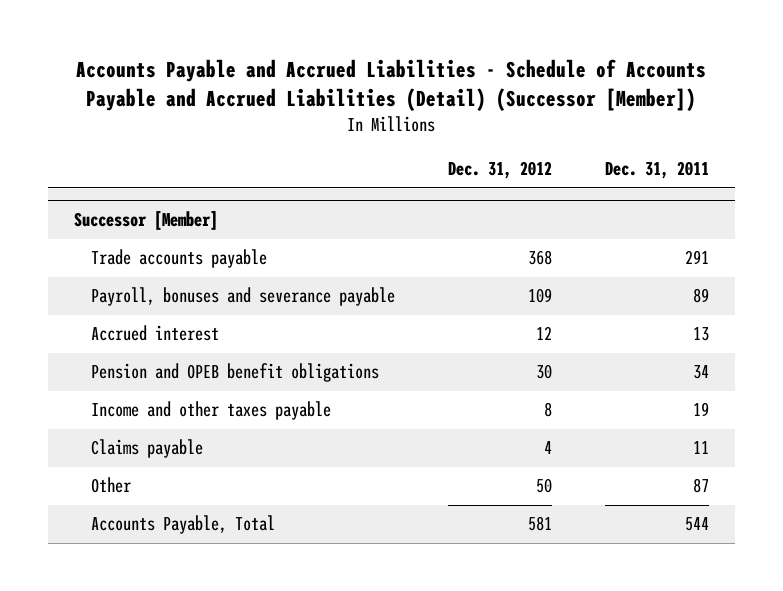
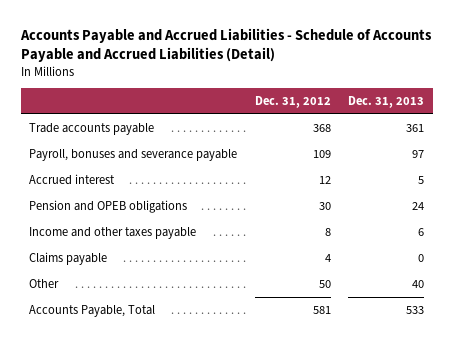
- Accounts Payable and Accrued Liabilities - Schedule of Accounts Payable and Accrued Liabilities (Detail) (Successor [Member])
+ Accounts Payable and Accrued Liabilities - Schedule of Accounts Payable and Accrued Liabilities (Detail)
- | Dec. 31, 2012 | Dec. 31, 2011
+ | Dec. 31, 2012 | Dec. 31, 2013
- Successor [Member]
- Pension and OPEB benefit obligations | 30 | 34
+ Pension and OPEB obligations | 30 | 24

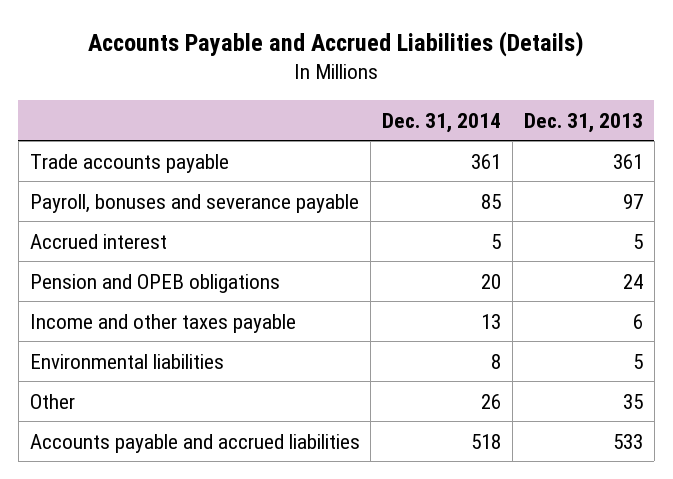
- Accounts Payable and Accrued Liabilities - Schedule of Accounts Payable and Accrued Liabilities (Detail)
+ Accounts Payable and Accrued Liabilities (Details)
- | Dec. 31, 2012 | Dec. 31, 2013
+ | Dec. 31, 2014 | Dec. 31, 2013
- Claims payable | 4 | 0
- Other | 50 | 40
- Accounts Payable, Total | 581 | 533
+ Environmental liabilities | 8 | 5
+ Other | 26 | 35
+ Accounts payable and accrued liabilities | 518 | 533

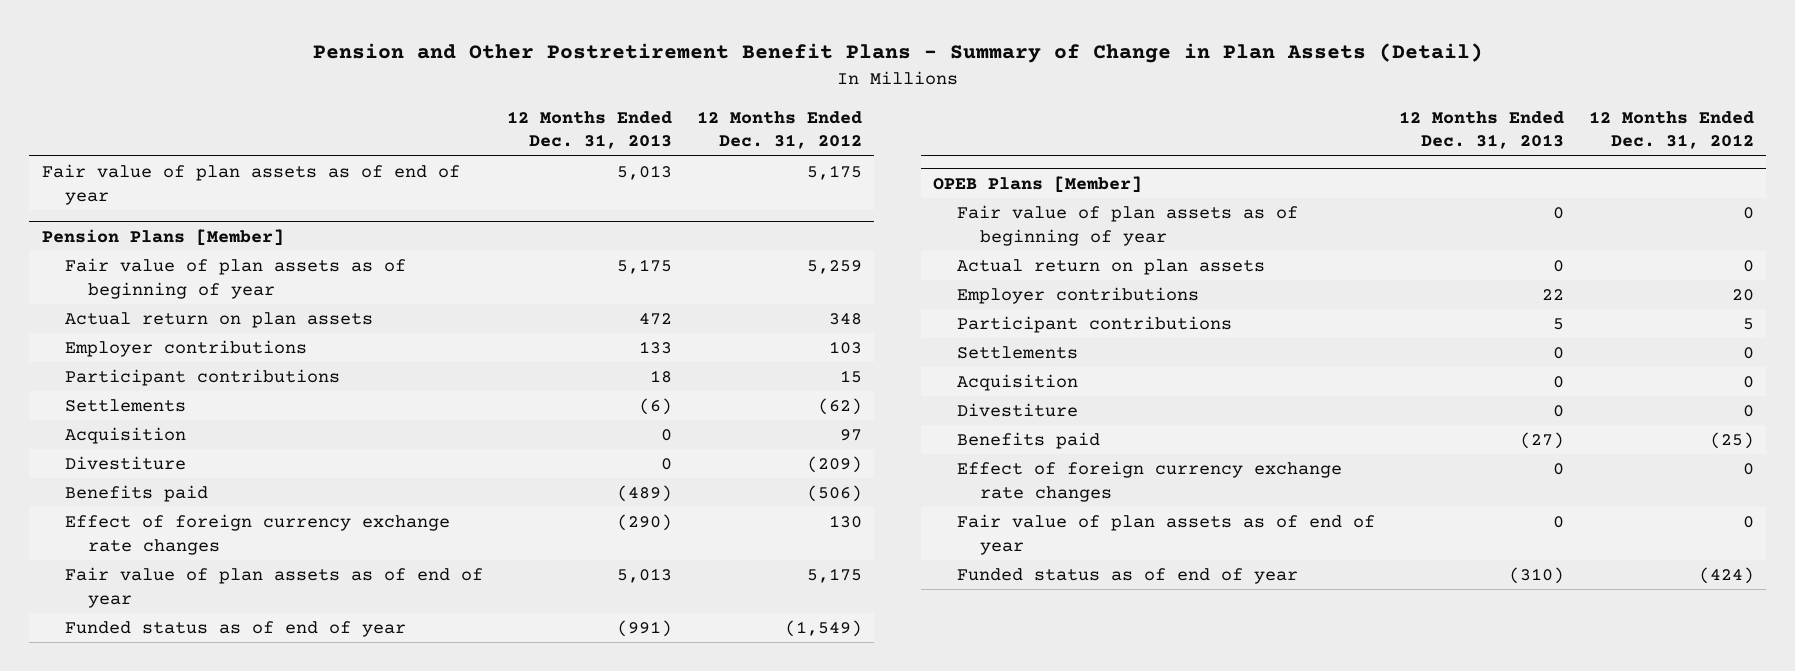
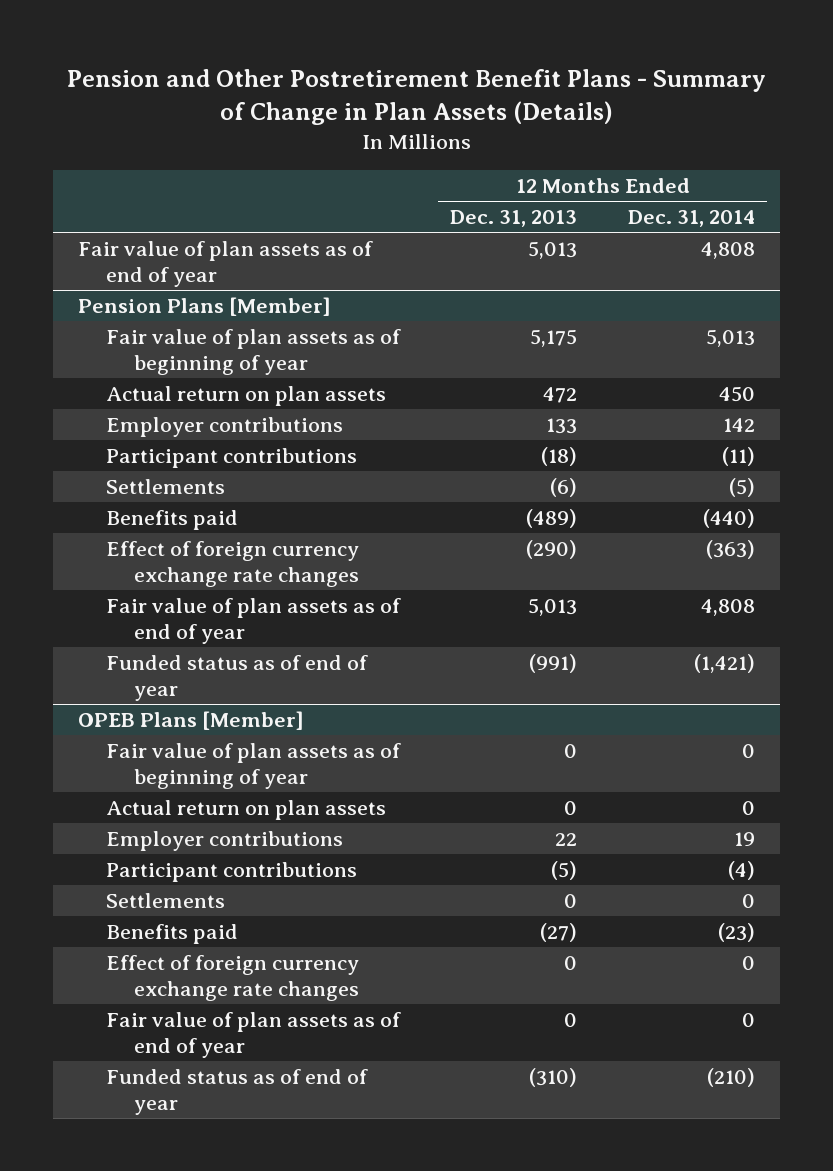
- Pension and Other Postretirement Benefit Plans - Summary of Change in Plan Assets (Detail)
+ Pension and Other Postretirement Benefit Plans - Summary of Change in Plan Assets (Details)
- | 12 Months Ended Dec. 31, 2013 | 12 Months Ended Dec. 31, 2012
+ | 12 Months Ended Dec. 31, 2013 | 12 Months Ended Dec. 31, 2014
@ Pension Plans [Member]
- Participant contributions | 18 | 15
+ Participant contributions | (18) | (11)
- Acquisition | 0 | 97
- Divestiture | 0 | (209)
@ OPEB Plans [Member]
- Participant contributions | 5 | 5
+ Participant contributions | (5) | (4)
- Acquisition | 0 | 0
- Divestiture | 0 | 0

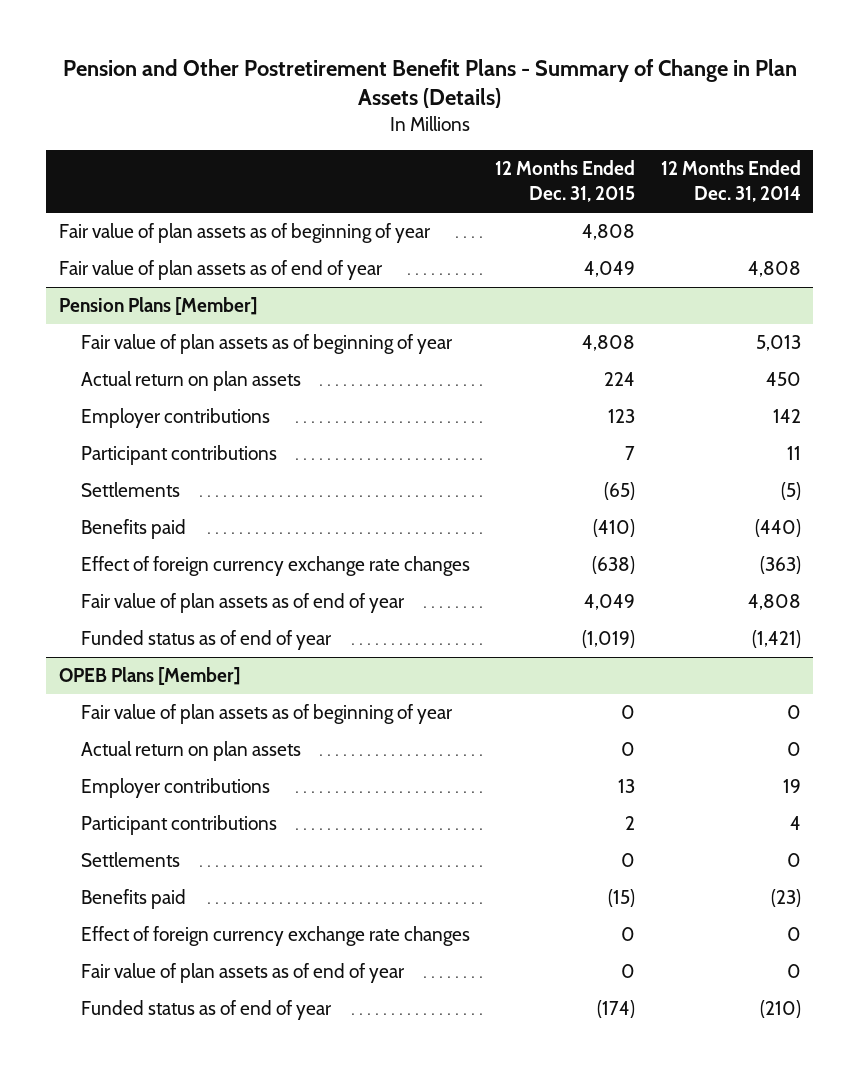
- | 12 Months Ended Dec. 31, 2013 | 12 Months Ended Dec. 31, 2014
+ | 12 Months Ended Dec. 31, 2015 | 12 Months Ended Dec. 31, 2014
+ Fair value of plan assets as of beginning of year | 4,808 |
@ Pension Plans [Member]
- Participant contributions | (18) | (11)
+ Participant contributions | 7 | 11
@ OPEB Plans [Member]
- Participant contributions | (5) | (4)
+ Participant contributions | 2 | 4

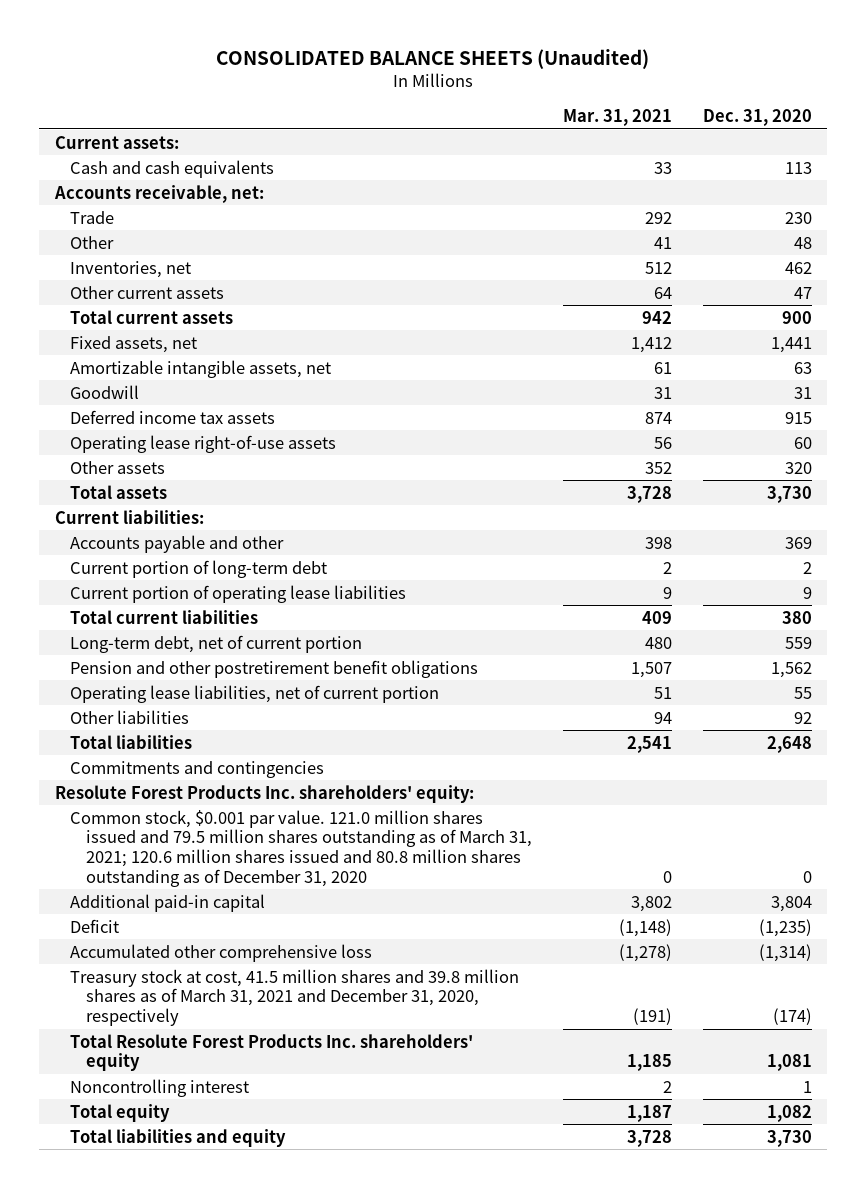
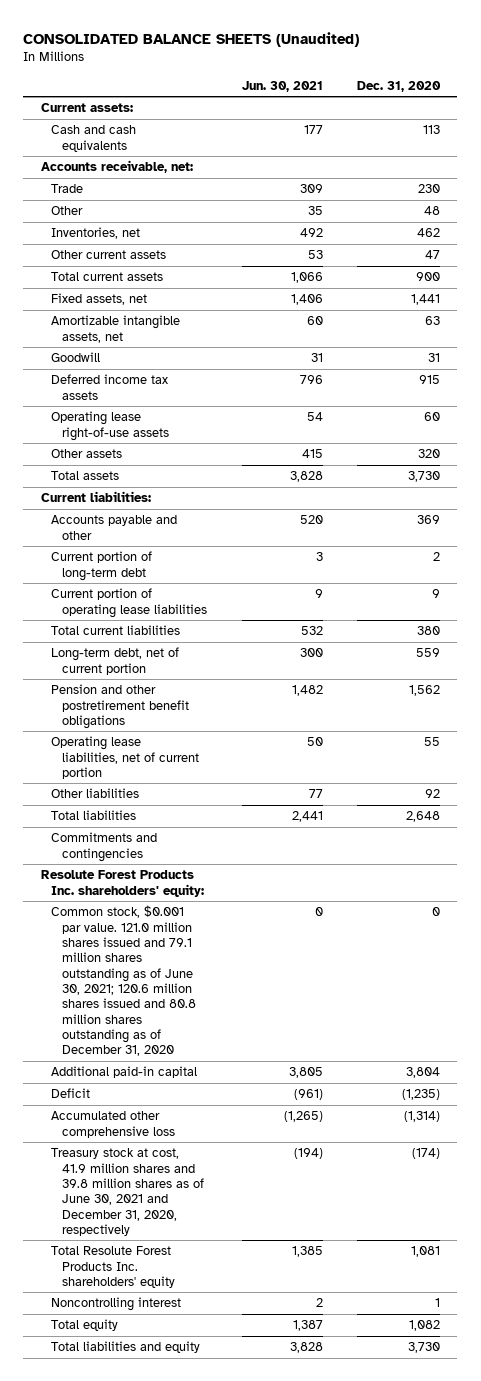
- | Mar. 31, 2021 | Dec. 31, 2020
+ | Jun. 30, 2021 | Dec. 31, 2020
- Common stock, $0.001 par value. 121.0 million shares issued and 79.5 million shares outstanding as of March 31, 2021; 120.6 million shares issued and 80.8 million shares outstanding as of December 31, 2020 | 0 | 0
+ Common stock, $0.001 par value. 121.0 million shares issued and 79.1 million shares outstanding as of June 30, 2021; 120.6 million shares issued and 80.8 million shares outstanding as of December 31, 2020 | 0 | 0
- Treasury stock at cost, 41.5 million shares and 39.8 million shares as of March 31, 2021 and December 31, 2020, respectively | (191) | (174)
+ Treasury stock at cost, 41.9 million shares and 39.8 million shares as of June 30, 2021 and December 31, 2020, respectively | (194) | (174)

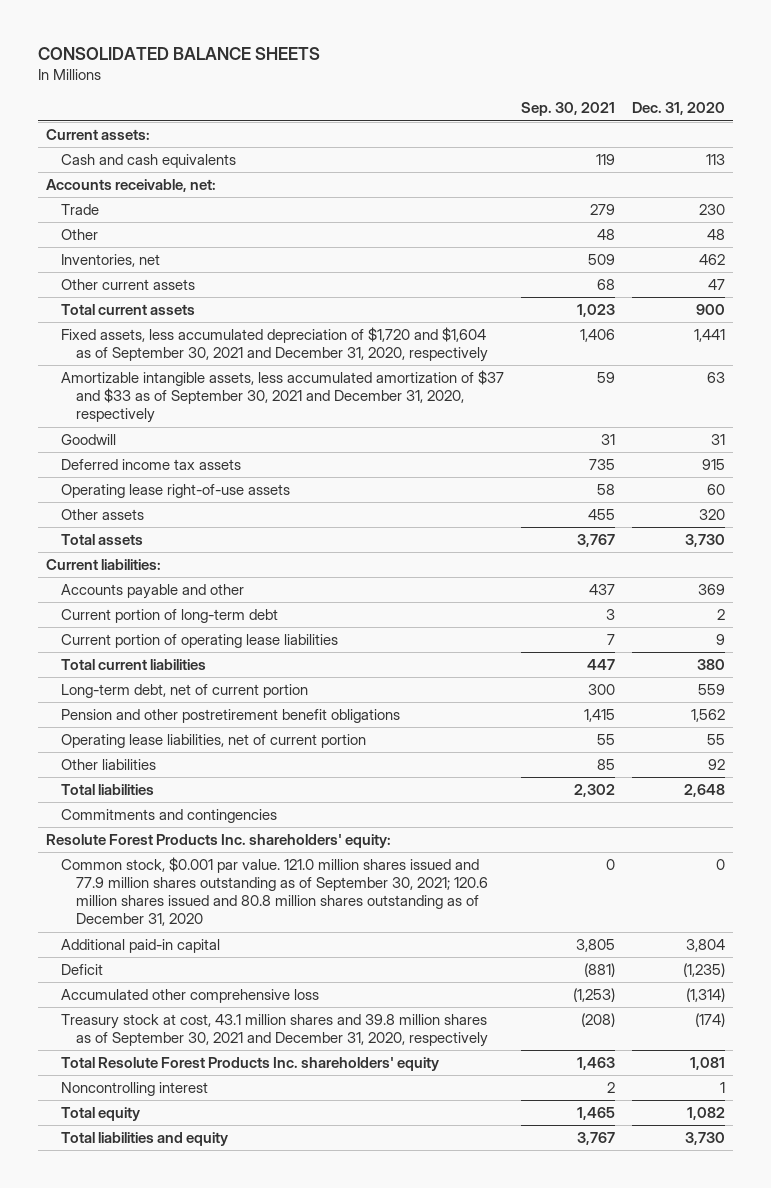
- CONSOLIDATED BALANCE SHEETS (Unaudited)
+ CONSOLIDATED BALANCE SHEETS
- | Jun. 30, 2021 | Dec. 31, 2020
+ | Sep. 30, 2021 | Dec. 31, 2020
- Fixed assets, net | 1,406 | 1,441
- Amortizable intangible assets, net | 60 | 63
+ Fixed assets, less accumulated depreciation of $1,720 and $1,604 as of September 30, 2021 and December 31, 2020, respectively | 1,406 | 1,441
+ Amortizable intangible assets, less accumulated amortization of $37 and $33 as of September 30, 2021 and December 31, 2020, respectively | 59 | 63
- Common stock, $0.001 par value. 121.0 million shares issued and 79.1 million shares outstanding as of June 30, 2021; 120.6 million shares issued and 80.8 million shares outstanding as of December 31, 2020 | 0 | 0
+ Common stock, $0.001 par value. 121.0 million shares issued and 77.9 million shares outstanding as of September 30, 2021; 120.6 million shares issued and 80.8 million shares outstanding as of December 31, 2020 | 0 | 0
- Treasury stock at cost, 41.9 million shares and 39.8 million shares as of June 30, 2021 and December 31, 2020, respectively | (194) | (174)
+ Treasury stock at cost, 43.1 million shares and 39.8 million shares as of September 30, 2021 and December 31, 2020, respectively | (208) | (174)

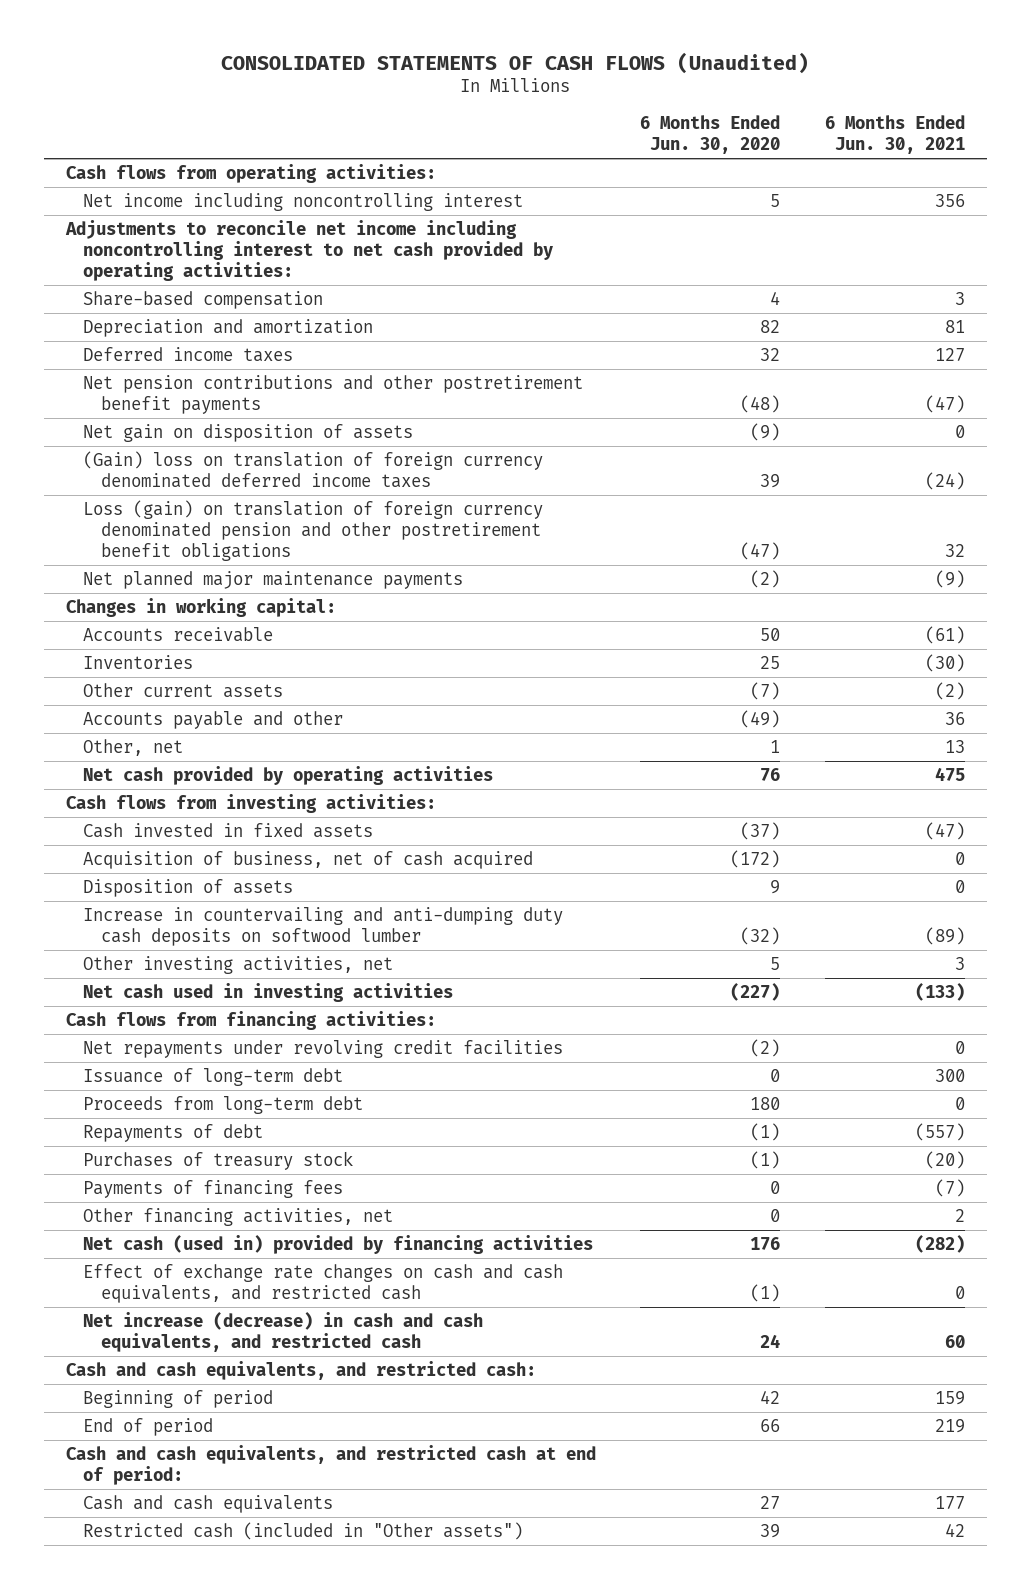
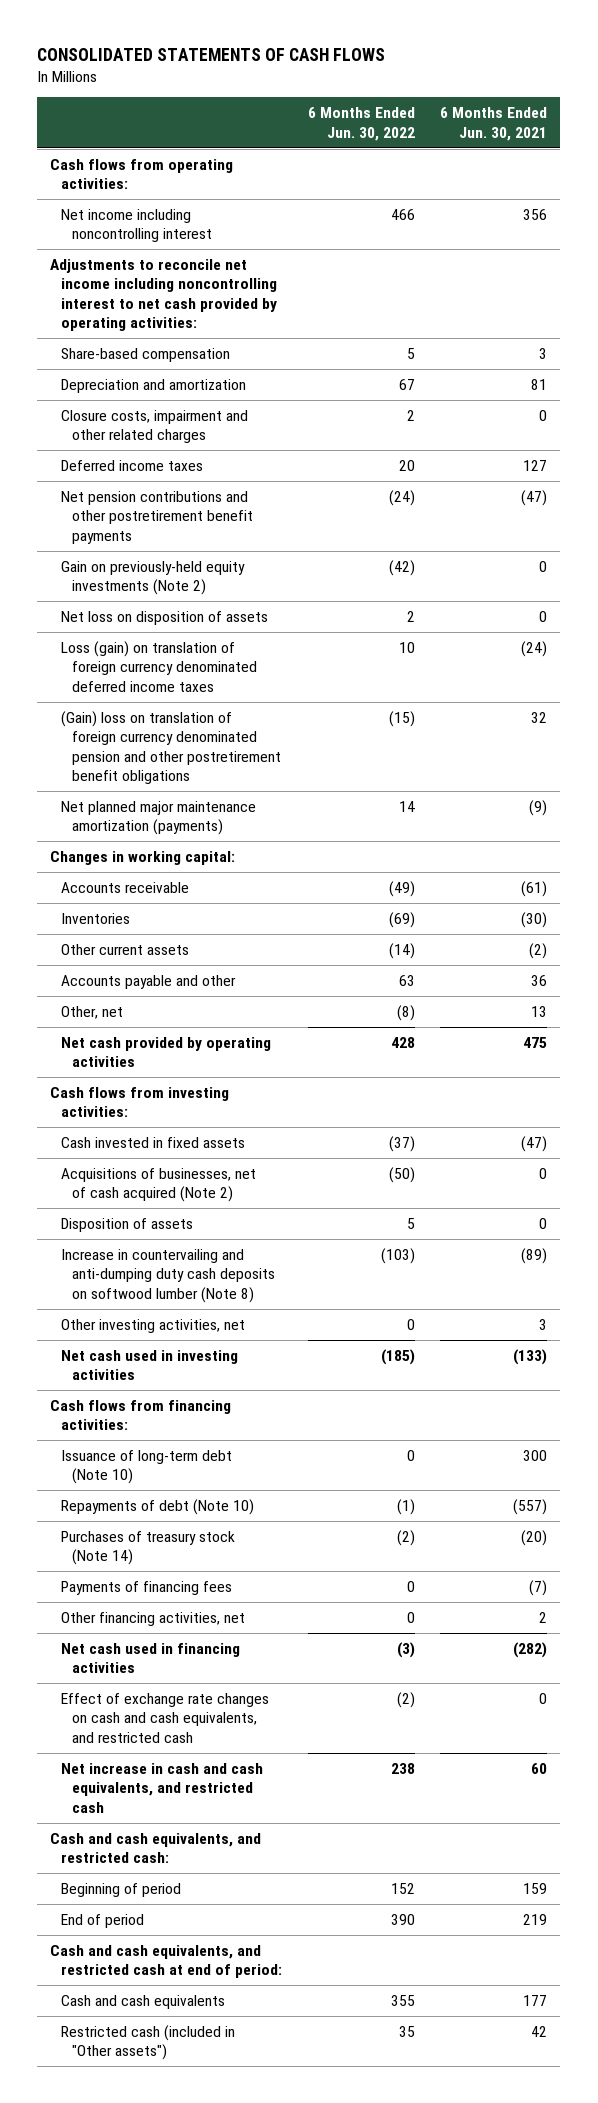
- CONSOLIDATED STATEMENTS OF CASH FLOWS (Unaudited)
+ CONSOLIDATED STATEMENTS OF CASH FLOWS
- | 6 Months Ended Jun. 30, 2020 | 6 Months Ended Jun. 30, 2021
+ | 6 Months Ended Jun. 30, 2022 | 6 Months Ended Jun. 30, 2021
+ Closure costs, impairment and other related charges | 2 | 0
- Net gain on disposition of assets | (9) | 0
- (Gain) loss on translation of foreign currency denominated deferred income taxes | 39 | (24)
- Loss (gain) on translation of foreign currency denominated pension and other postretirement benefit obligations | (47) | 32
- Net planned major maintenance payments | (2) | (9)
+ Gain on previously-held equity investments (Note 2) | (42) | 0
+ Net loss on disposition of assets | 2 | 0
+ Loss (gain) on translation of foreign currency denominated deferred income taxes | 10 | (24)
+ (Gain) loss on translation of foreign currency denominated pension and other postretirement benefit obligations | (15) | 32
+ Net planned major maintenance amortization (payments) | 14 | (9)
- Acquisition of business, net of cash acquired | (172) | 0
+ Acquisitions of businesses, net of cash acquired (Note 2) | (50) | 0
- Increase in countervailing and anti-dumping duty cash deposits on softwood lumber | (32) | (89)
+ Increase in countervailing and anti-dumping duty cash deposits on softwood lumber (Note 8) | (103) | (89)
- Net repayments under revolving credit facilities | (2) | 0
- Issuance of long-term debt | 0 | 300
- Proceeds from long-term debt | 180 | 0
- Repayments of debt | (1) | (557)
- Purchases of treasury stock | (1) | (20)
+ Issuance of long-term debt (Note 10) | 0 | 300
+ Repayments of debt (Note 10) | (1) | (557)
+ Purchases of treasury stock (Note 14) | (2) | (20)
- Net cash (used in) provided by financing activities | 176 | (282)
+ Net cash used in financing activities | (3) | (282)
- Net increase (decrease) in cash and cash equivalents, and restricted cash | 24 | 60
+ Net increase in cash and cash equivalents, and restricted cash | 238 | 60

